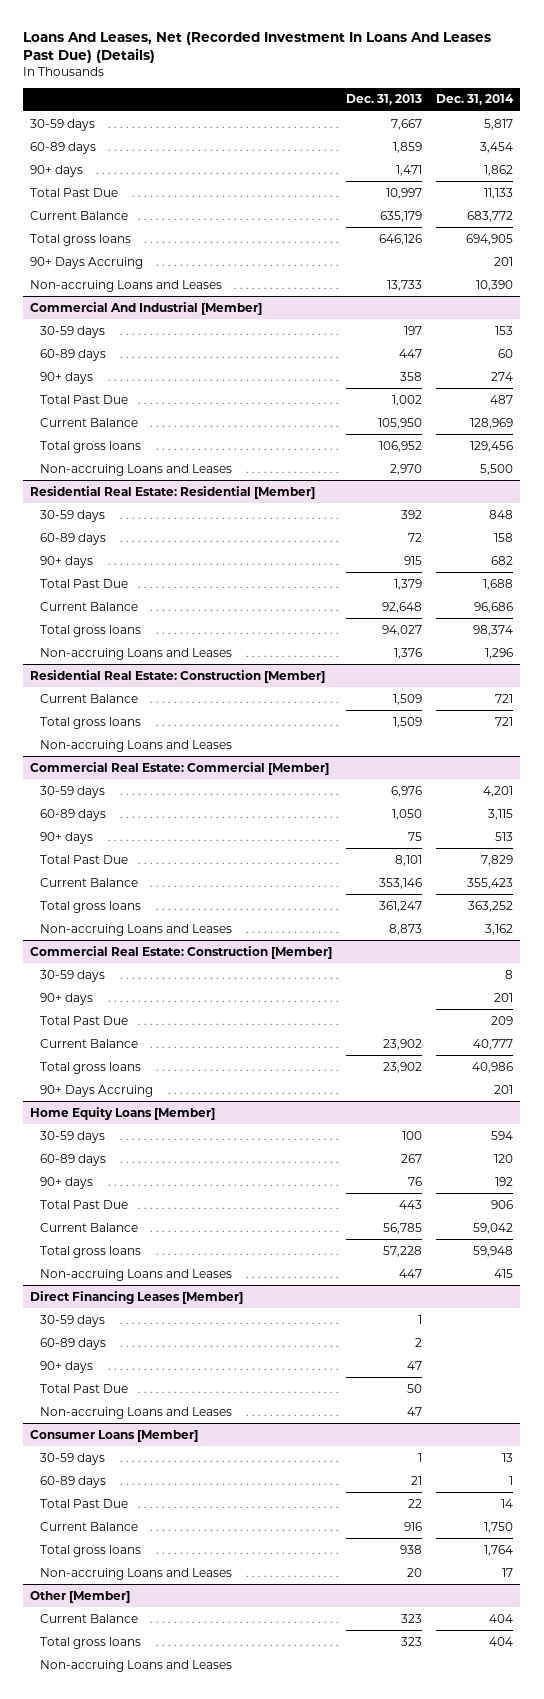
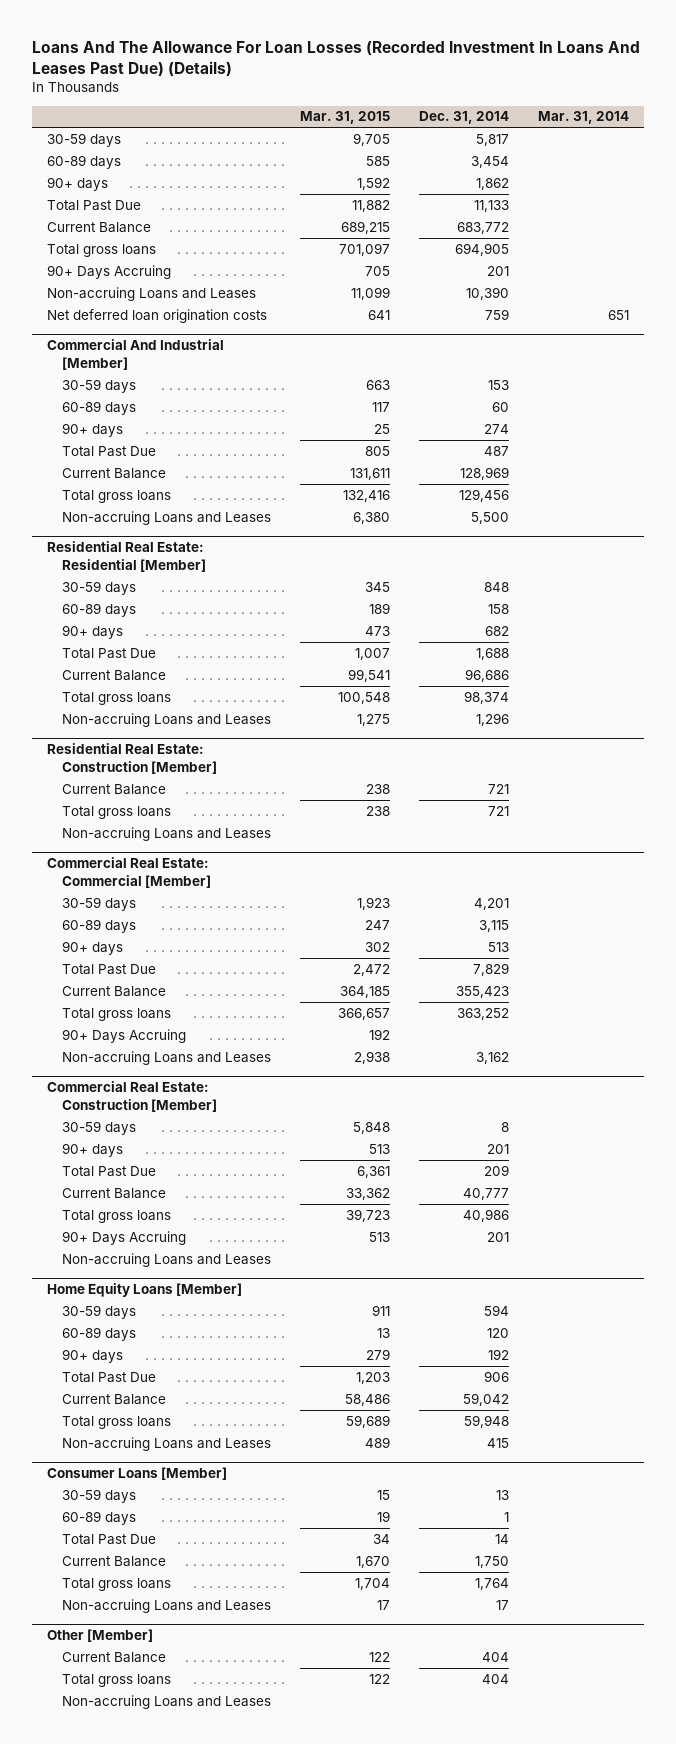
- Loans And Leases, Net (Recorded Investment In Loans And Leases Past Due) (Details)
+ Loans And The Allowance For Loan Losses (Recorded Investment In Loans And Leases Past Due) (Details)
- | Dec. 31, 2013 | Dec. 31, 2014
+ | Mar. 31, 2015 | Dec. 31, 2014 | Mar. 31, 2014
+ Net deferred loan origination costs | 641 | 759 | 651
@ Commercial Real Estate: Commercial [Member]
+ 90+ Days Accruing | 192 | |
@ Commercial Real Estate: Construction [Member]
+ Non-accruing Loans and Leases
- Direct Financing Leases [Member]
- 30-59 days | 1 |
- 60-89 days | 2 |
- 90+ days | 47 |
- Total Past Due | 50 |
- Non-accruing Loans and Leases | 47 |

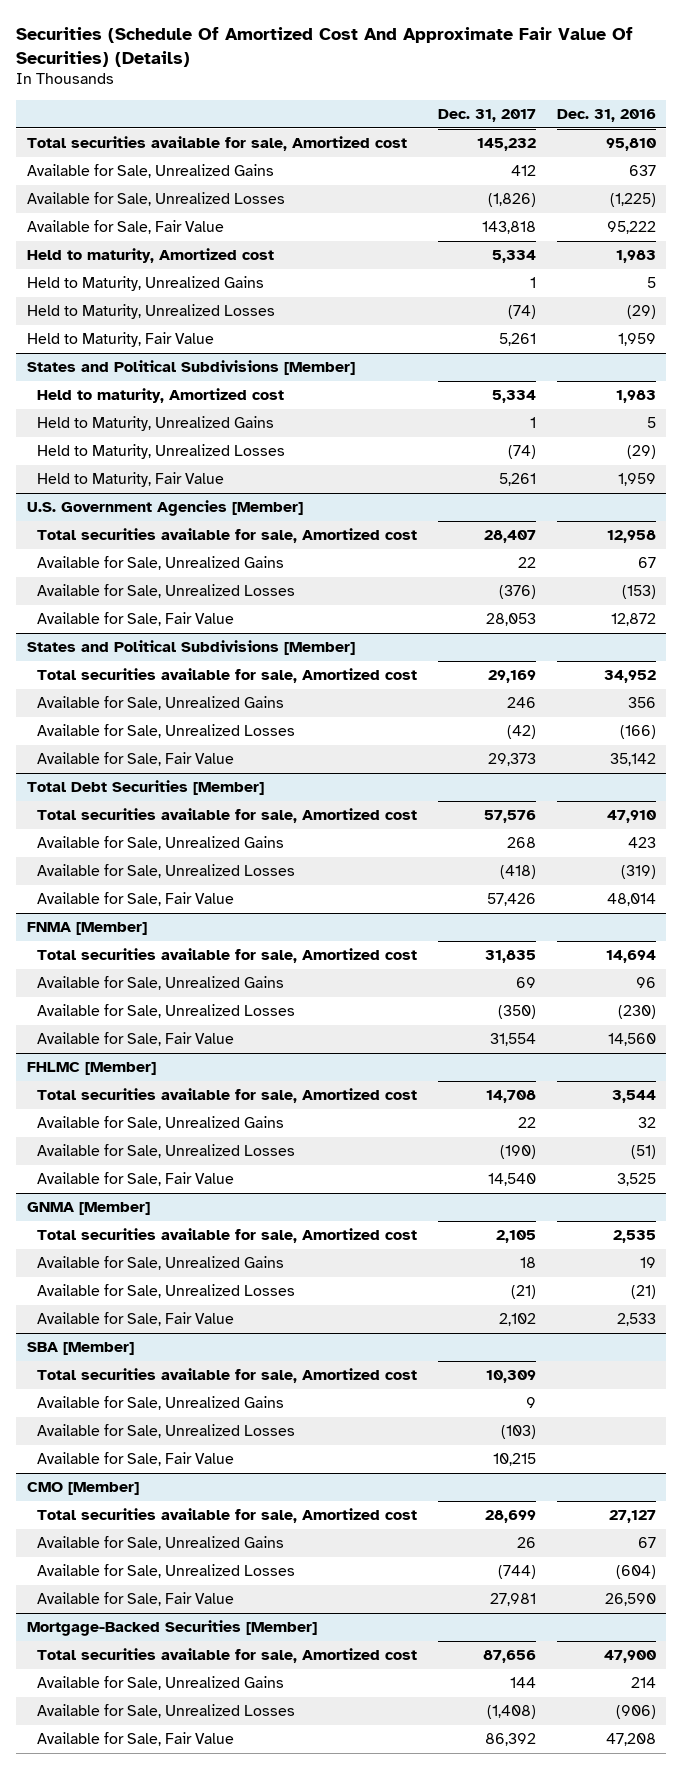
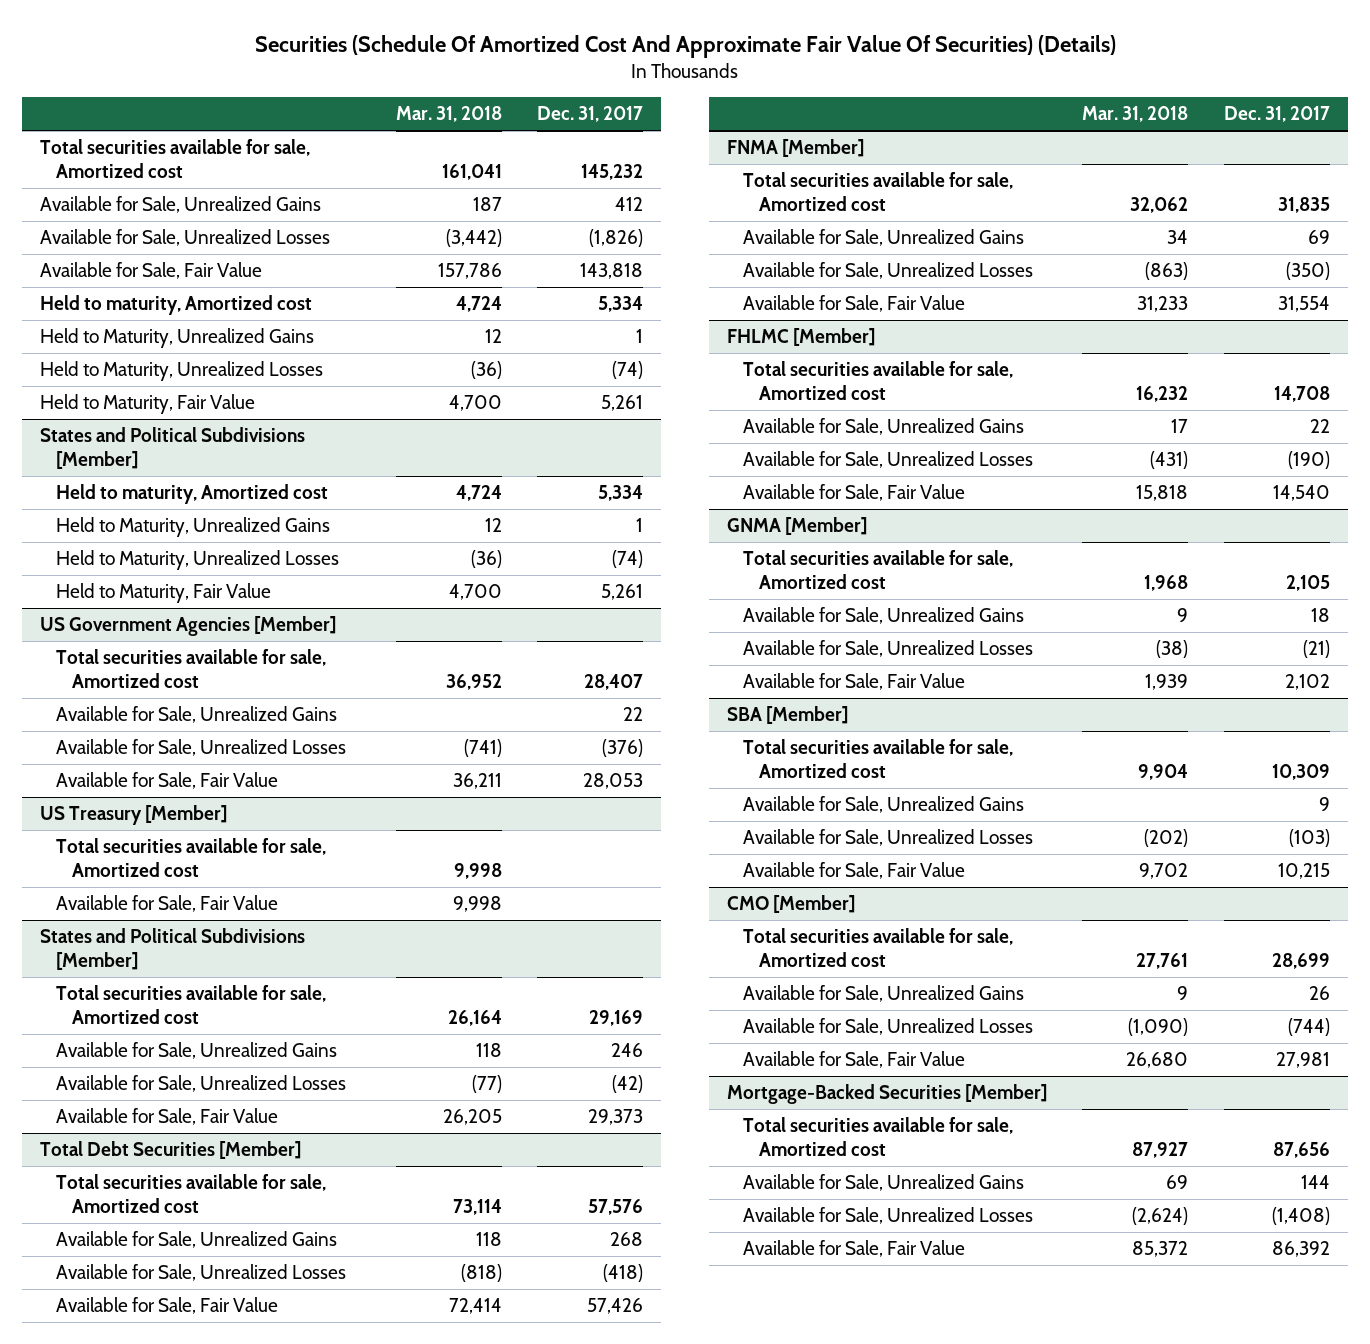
- | Dec. 31, 2017 | Dec. 31, 2016
+ | Mar. 31, 2018 | Dec. 31, 2017
- U.S. Government Agencies [Member]
+ US Government Agencies [Member]
+ US Treasury [Member]
+ Total securities available for sale, Amortized cost | 9,998 |
+ Available for Sale, Fair Value | 9,998 |

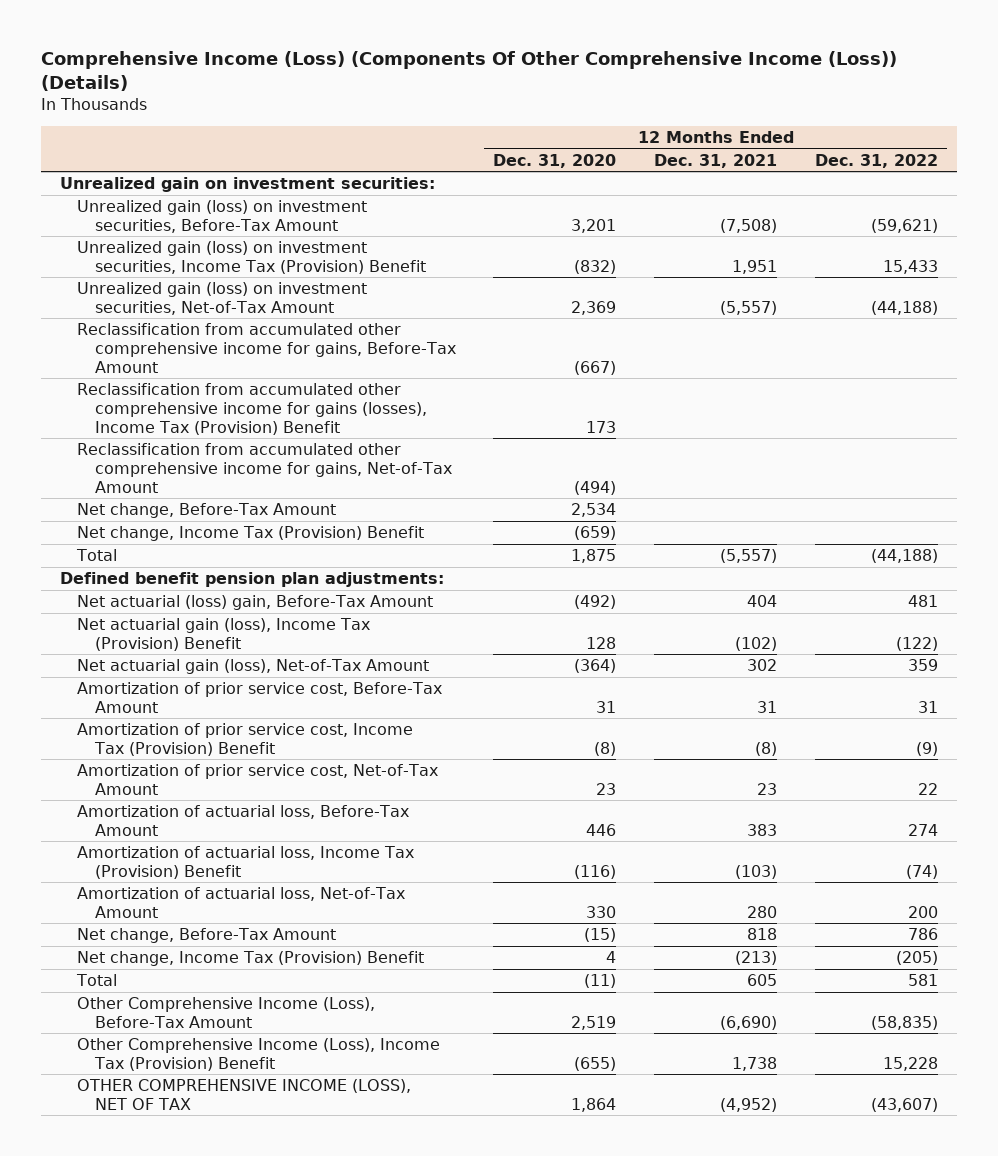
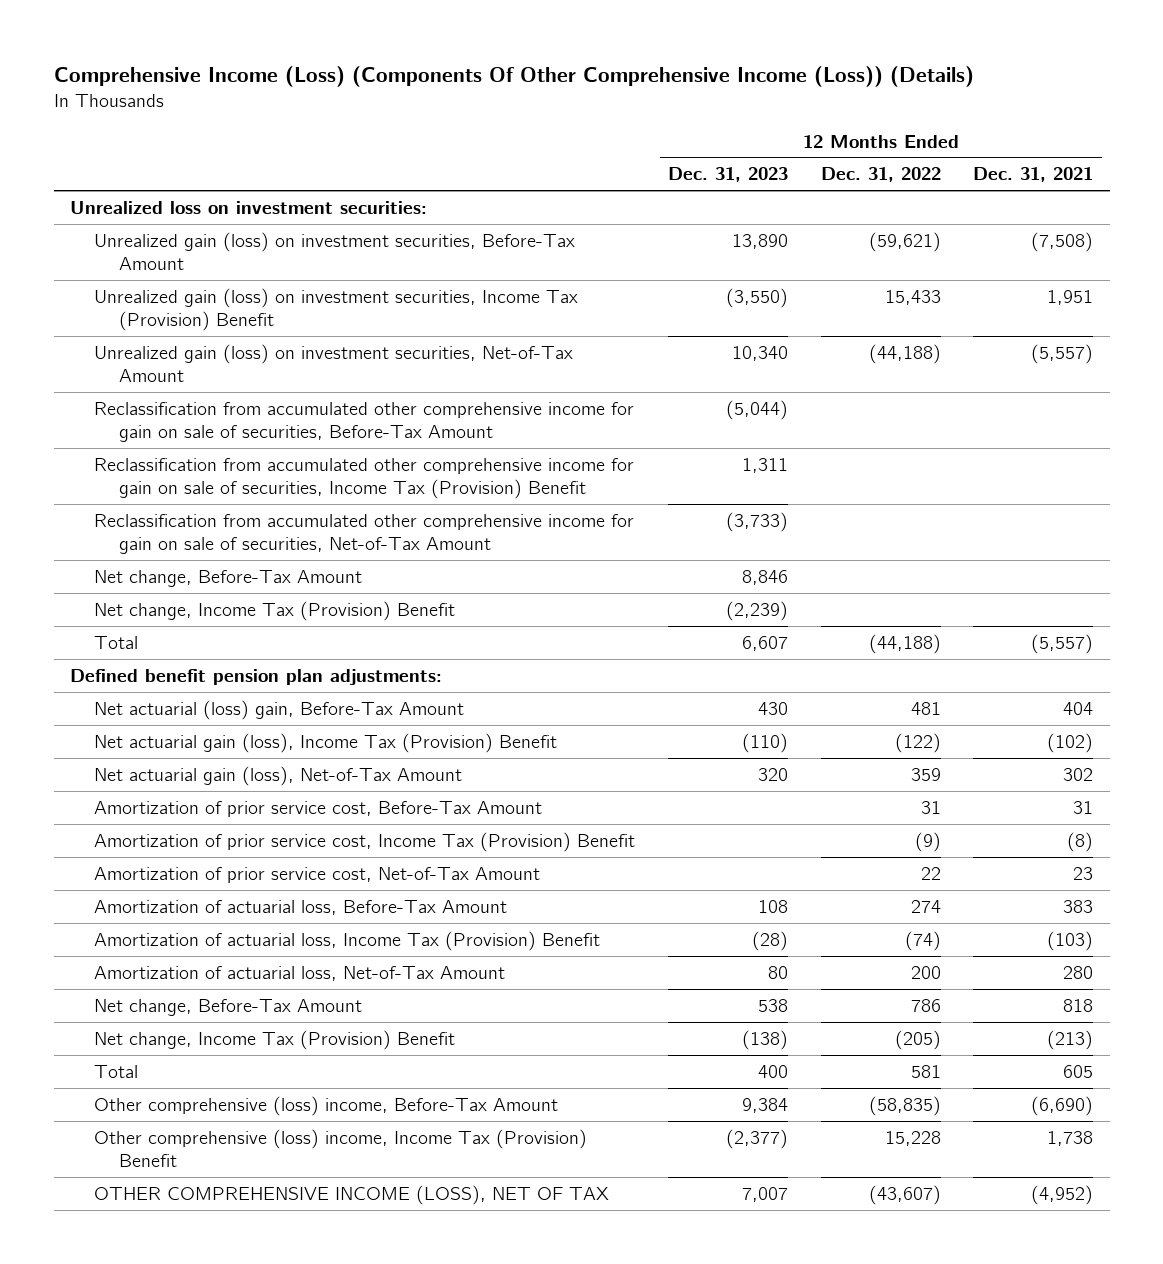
- | 12 Months Ended Dec. 31, 2020 | 12 Months Ended Dec. 31, 2021 | 12 Months Ended Dec. 31, 2022
+ | 12 Months Ended Dec. 31, 2023 | 12 Months Ended Dec. 31, 2022 | 12 Months Ended Dec. 31, 2021
- Unrealized gain on investment securities:
+ Unrealized loss on investment securities:
- Reclassification from accumulated other comprehensive income for gains, Before-Tax Amount | (667) | |
- Reclassification from accumulated other comprehensive income for gains (losses), Income Tax (Provision) Benefit | 173 | |
- Reclassification from accumulated other comprehensive income for gains, Net-of-Tax Amount | (494) | |
+ Reclassification from accumulated other comprehensive income for gain on sale of securities, Before-Tax Amount | (5,044) | |
+ Reclassification from accumulated other comprehensive income for gain on sale of securities, Income Tax (Provision) Benefit | 1,311 | |
+ Reclassification from accumulated other comprehensive income for gain on sale of securities, Net-of-Tax Amount | (3,733) | |
- Other Comprehensive Income (Loss), Before-Tax Amount | 2,519 | (6,690) | (58,835)
- Other Comprehensive Income (Loss), Income Tax (Provision) Benefit | (655) | 1,738 | 15,228
+ Other comprehensive (loss) income, Before-Tax Amount | 9,384 | (58,835) | (6,690)
+ Other comprehensive (loss) income, Income Tax (Provision) Benefit | (2,377) | 15,228 | 1,738

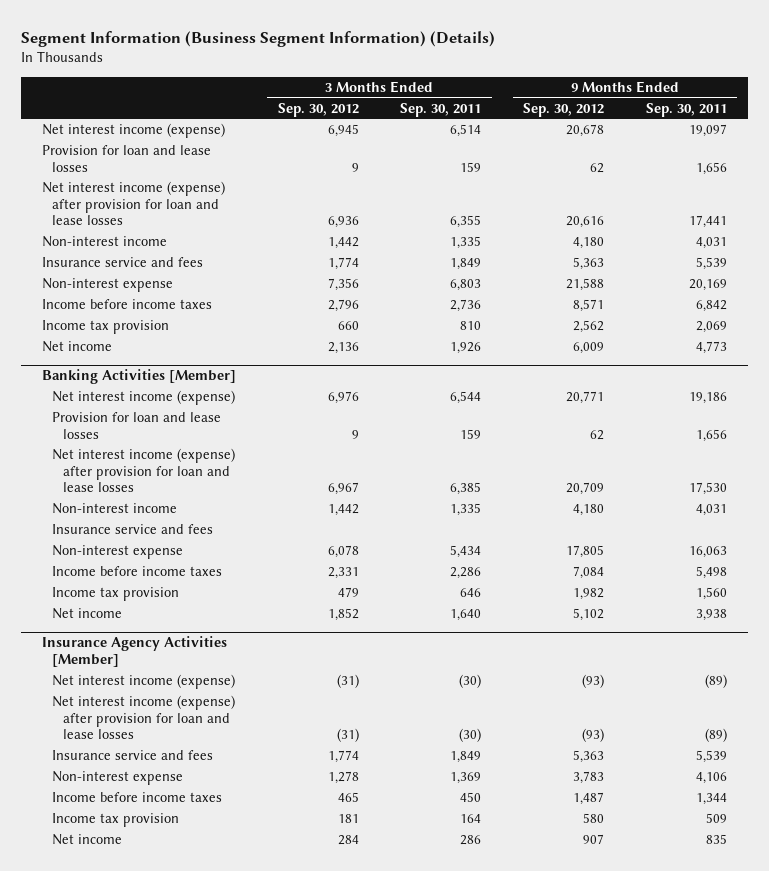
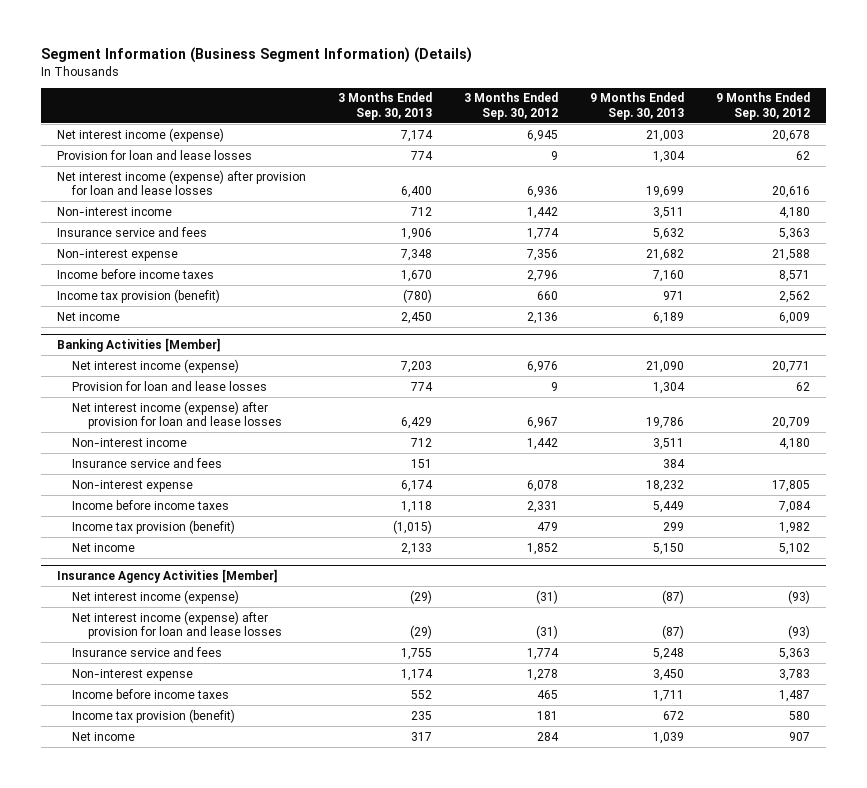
- | 3 Months Ended Sep. 30, 2012 | 3 Months Ended Sep. 30, 2011 | 9 Months Ended Sep. 30, 2012 | 9 Months Ended Sep. 30, 2011
+ | 3 Months Ended Sep. 30, 2013 | 3 Months Ended Sep. 30, 2012 | 9 Months Ended Sep. 30, 2013 | 9 Months Ended Sep. 30, 2012
- Income tax provision | 660 | 810 | 2,562 | 2,069
+ Income tax provision (benefit) | (780) | 660 | 971 | 2,562
@ Banking Activities [Member]
- Income tax provision | 479 | 646 | 1,982 | 1,560
+ Income tax provision (benefit) | (1,015) | 479 | 299 | 1,982
@ Insurance Agency Activities [Member]
- Income tax provision | 181 | 164 | 580 | 509
+ Income tax provision (benefit) | 235 | 181 | 672 | 580

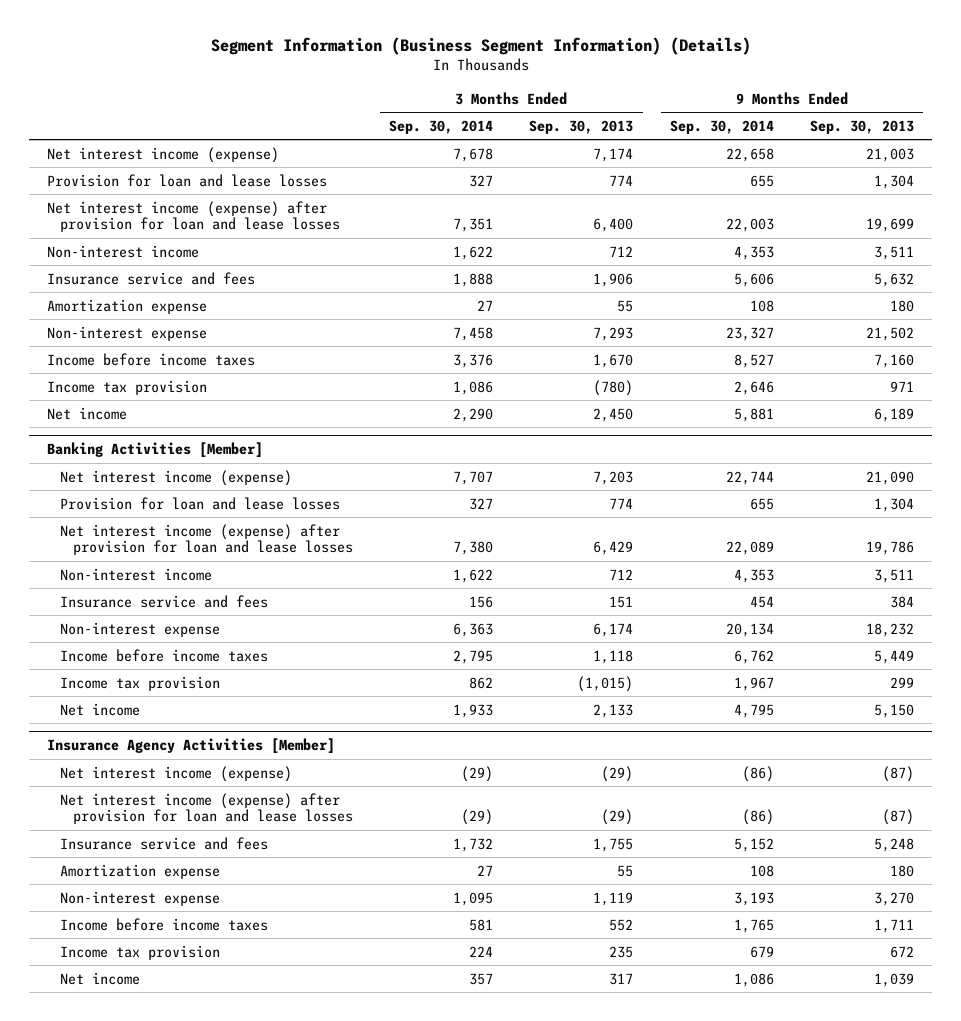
- | 3 Months Ended Sep. 30, 2013 | 3 Months Ended Sep. 30, 2012 | 9 Months Ended Sep. 30, 2013 | 9 Months Ended Sep. 30, 2012
+ | 3 Months Ended Sep. 30, 2014 | 3 Months Ended Sep. 30, 2013 | 9 Months Ended Sep. 30, 2014 | 9 Months Ended Sep. 30, 2013
- Non-interest expense | 7,348 | 7,356 | 21,682 | 21,588
+ Amortization expense | 27 | 55 | 108 | 180
+ Non-interest expense | 7,458 | 7,293 | 23,327 | 21,502
- Income tax provision (benefit) | (780) | 660 | 971 | 2,562
+ Income tax provision | 1,086 | (780) | 2,646 | 971
@ Banking Activities [Member]
- Income tax provision (benefit) | (1,015) | 479 | 299 | 1,982
+ Income tax provision | 862 | (1,015) | 1,967 | 299
@ Insurance Agency Activities [Member]
- Non-interest expense | 1,174 | 1,278 | 3,450 | 3,783
+ Amortization expense | 27 | 55 | 108 | 180
+ Non-interest expense | 1,095 | 1,119 | 3,193 | 3,270
- Income tax provision (benefit) | 235 | 181 | 672 | 580
+ Income tax provision | 224 | 235 | 679 | 672

